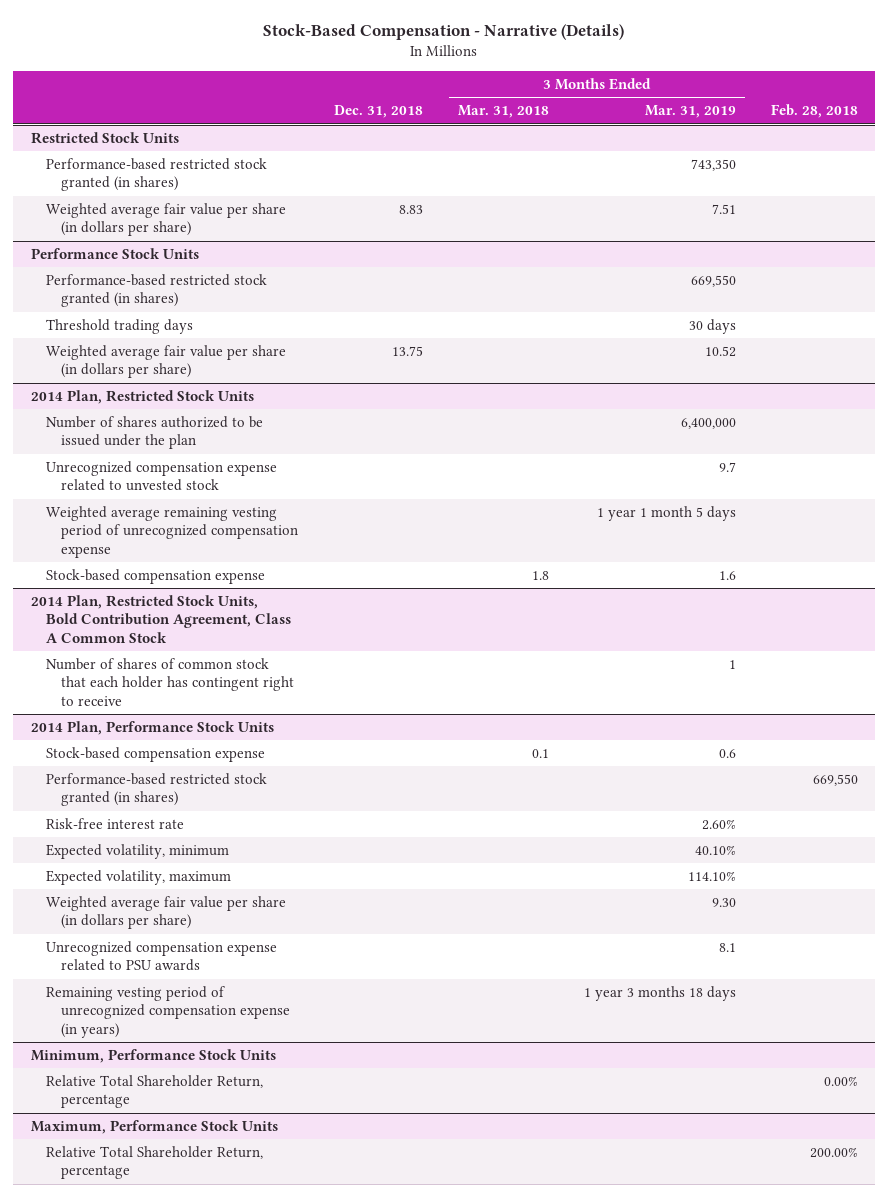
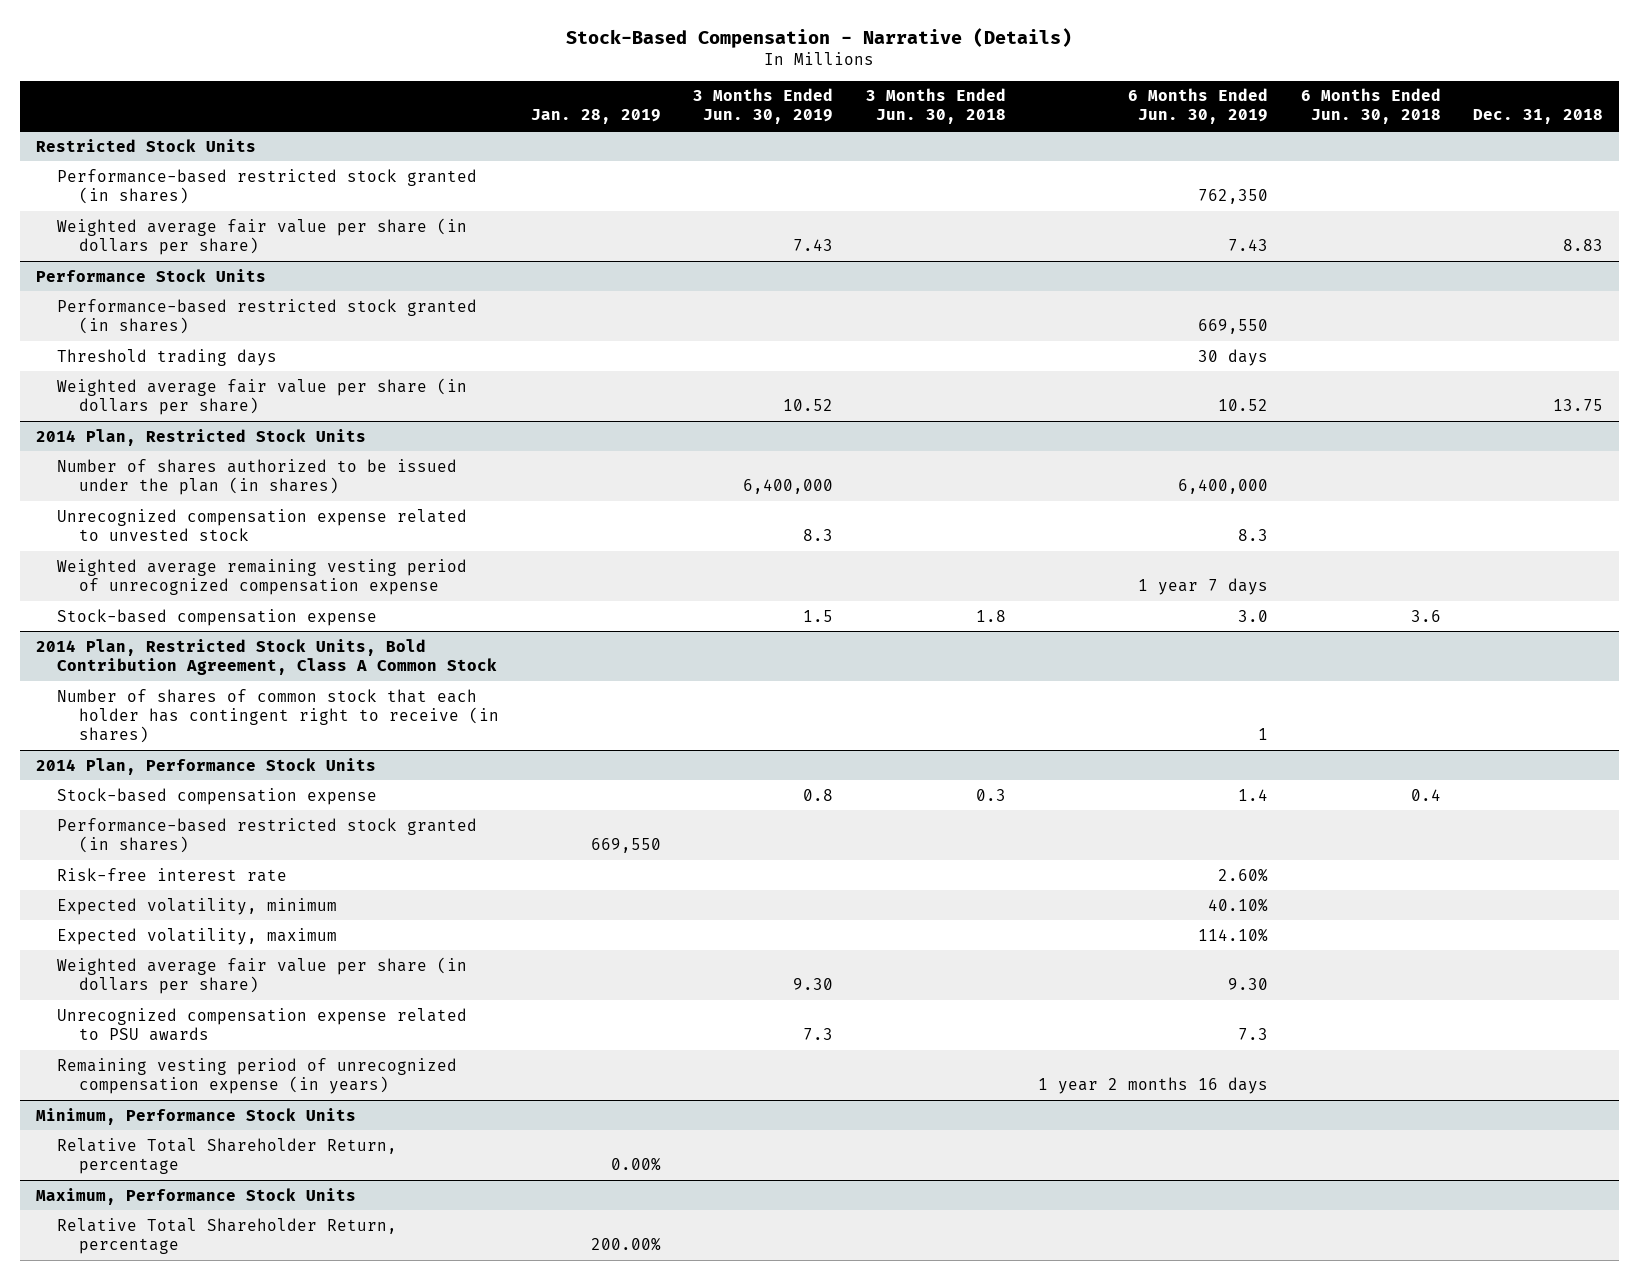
- | Dec. 31, 2018 | 3 Months Ended Mar. 31, 2018 | 3 Months Ended Mar. 31, 2019 | Feb. 28, 2018
+ | Jan. 28, 2019 | 3 Months Ended Jun. 30, 2019 | 3 Months Ended Jun. 30, 2018 | 6 Months Ended Jun. 30, 2019 | 6 Months Ended Jun. 30, 2018 | Dec. 31, 2018
@ 2014 Plan, Restricted Stock Units
- Number of shares authorized to be issued under the plan | | | 6,400,000 |
+ Number of shares authorized to be issued under the plan (in shares) | | 6,400,000 | | 6,400,000 | |
@ 2014 Plan, Restricted Stock Units, Bold Contribution Agreement, Class A Common Stock
- Number of shares of common stock that each holder has contingent right to receive | | | 1 |
+ Number of shares of common stock that each holder has contingent right to receive (in shares) | | | | 1 | |

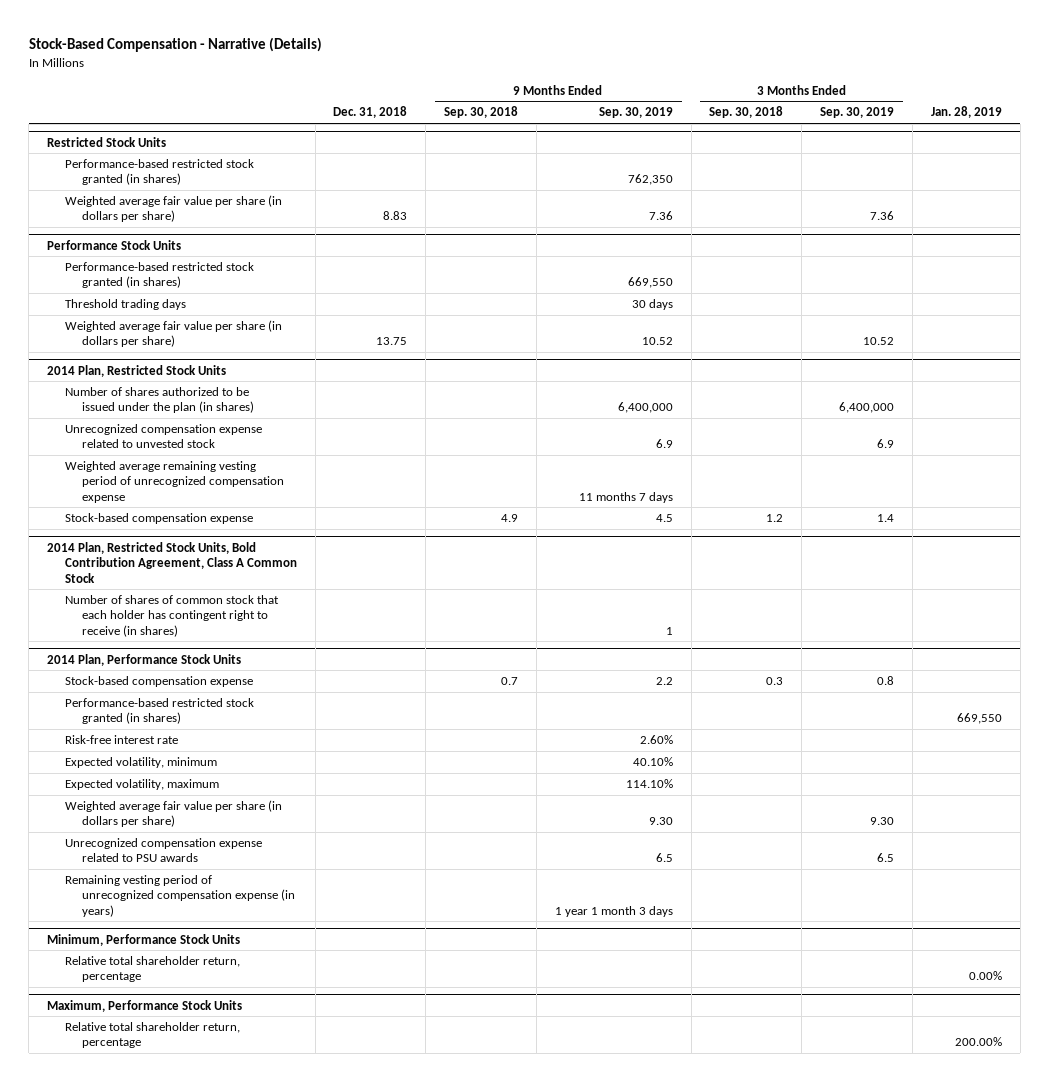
- | Jan. 28, 2019 | 3 Months Ended Jun. 30, 2019 | 3 Months Ended Jun. 30, 2018 | 6 Months Ended Jun. 30, 2019 | 6 Months Ended Jun. 30, 2018 | Dec. 31, 2018
+ | Dec. 31, 2018 | 9 Months Ended Sep. 30, 2018 | 9 Months Ended Sep. 30, 2019 | 3 Months Ended Sep. 30, 2018 | 3 Months Ended Sep. 30, 2019 | Jan. 28, 2019
@ Minimum, Performance Stock Units
- Relative Total Shareholder Return, percentage | 0.00% | | | | |
+ Relative total shareholder return, percentage | | | | | | 0.00%
@ Maximum, Performance Stock Units
- Relative Total Shareholder Return, percentage | 200.00% | | | | |
+ Relative total shareholder return, percentage | | | | | | 200.00%

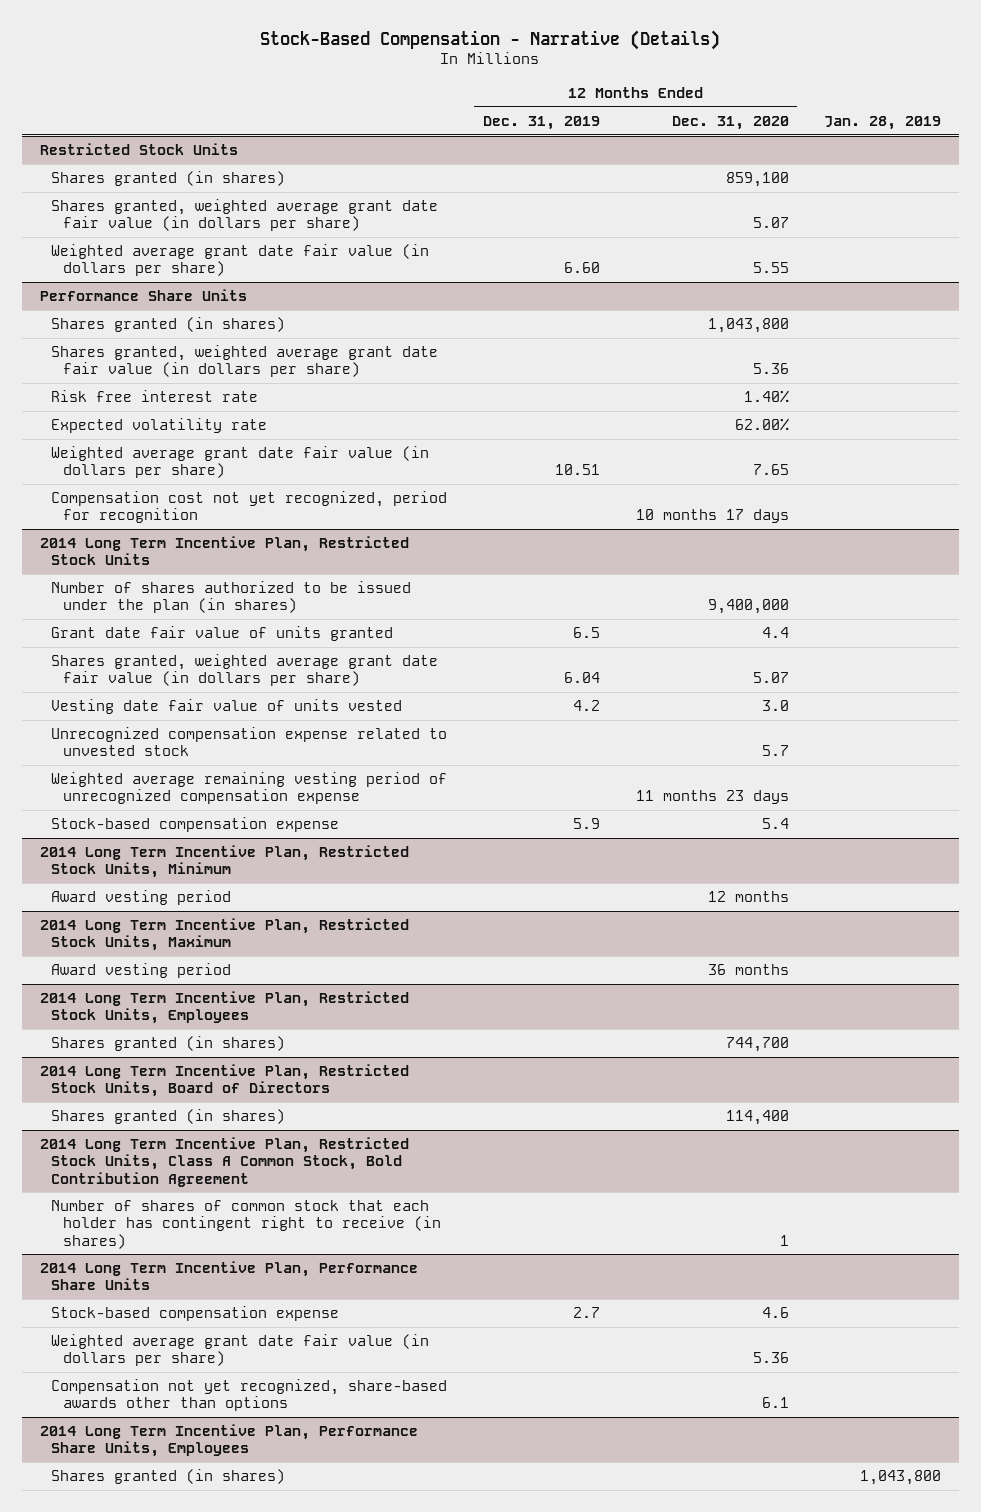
- | Dec. 31, 2018 | 9 Months Ended Sep. 30, 2018 | 9 Months Ended Sep. 30, 2019 | 3 Months Ended Sep. 30, 2018 | 3 Months Ended Sep. 30, 2019 | Jan. 28, 2019
+ | 12 Months Ended Dec. 31, 2019 | 12 Months Ended Dec. 31, 2020 | Jan. 28, 2019
@ Restricted Stock Units
- Performance-based restricted stock granted (in shares) | | | 762,350 | | |
- Weighted average fair value per share (in dollars per share) | 8.83 | | 7.36 | | 7.36 |
- Performance Stock Units
- Performance-based restricted stock granted (in shares) | | | 669,550 | | |
- Threshold trading days | | | 30 days | | |
- Weighted average fair value per share (in dollars per share) | 13.75 | | 10.52 | | 10.52 |
- 2014 Plan, Restricted Stock Units
@ Restricted Stock Units
+ Shares granted (in shares) | | 859,100 |
+ Shares granted, weighted average grant date fair value (in dollars per share) | | 5.07 |
+ Weighted average grant date fair value (in dollars per share) | 6.60 | 5.55 |
+ Performance Share Units
+ Shares granted (in shares) | | 1,043,800 |
+ Shares granted, weighted average grant date fair value (in dollars per share) | | 5.36 |
+ Risk free interest rate | | 1.40% |
+ Expected volatility rate | | 62.00% |
+ Weighted average grant date fair value (in dollars per share) | 10.51 | 7.65 |
+ Compensation cost not yet recognized, period for recognition | | 10 months 17 days |
+ 2014 Long Term Incentive Plan, Restricted Stock Units
+ Grant date fair value of units granted | 6.5 | 4.4 |
+ Shares granted, weighted average grant date fair value (in dollars per share) | 6.04 | 5.07 |
+ Vesting date fair value of units vested | 4.2 | 3.0 |
- 2014 Plan, Restricted Stock Units, Bold Contribution Agreement, Class A Common Stock
+ 2014 Long Term Incentive Plan, Restricted Stock Units, Minimum
+ Award vesting period | | 12 months |
+ 2014 Long Term Incentive Plan, Restricted Stock Units, Maximum
+ Award vesting period | | 36 months |
+ 2014 Long Term Incentive Plan, Restricted Stock Units, Employees
+ Shares granted (in shares) | | 744,700 |
+ 2014 Long Term Incentive Plan, Restricted Stock Units, Board of Directors
+ Shares granted (in shares) | | 114,400 |
+ 2014 Long Term Incentive Plan, Restricted Stock Units, Class A Common Stock, Bold Contribution Agreement
- 2014 Plan, Performance Stock Units
- Stock-based compensation expense | | 0.7 | 2.2 | 0.3 | 0.8 |
- Performance-based restricted stock granted (in shares) | | | | | | 669,550
- Risk-free interest rate | | | 2.60% | | |
- Expected volatility, minimum | | | 40.10% | | |
- Expected volatility, maximum | | | 114.10% | | |
- Weighted average fair value per share (in dollars per share) | | | 9.30 | | 9.30 |
- Unrecognized compensation expense related to PSU awards | | | 6.5 | | 6.5 |
- Remaining vesting period of unrecognized compensation expense (in years) | | | 1 year 1 month 3 days | | |
- Minimum, Performance Stock Units
- Relative total shareholder return, percentage | | | | | | 0.00%
- Maximum, Performance Stock Units
- Relative total shareholder return, percentage | | | | | | 200.00%
+ 2014 Long Term Incentive Plan, Performance Share Units
+ Stock-based compensation expense | 2.7 | 4.6 |
+ Weighted average grant date fair value (in dollars per share) | | 5.36 |
+ Compensation not yet recognized, share-based awards other than options | | 6.1 |
+ 2014 Long Term Incentive Plan, Performance Share Units, Employees
+ Shares granted (in shares) | | | 1,043,800

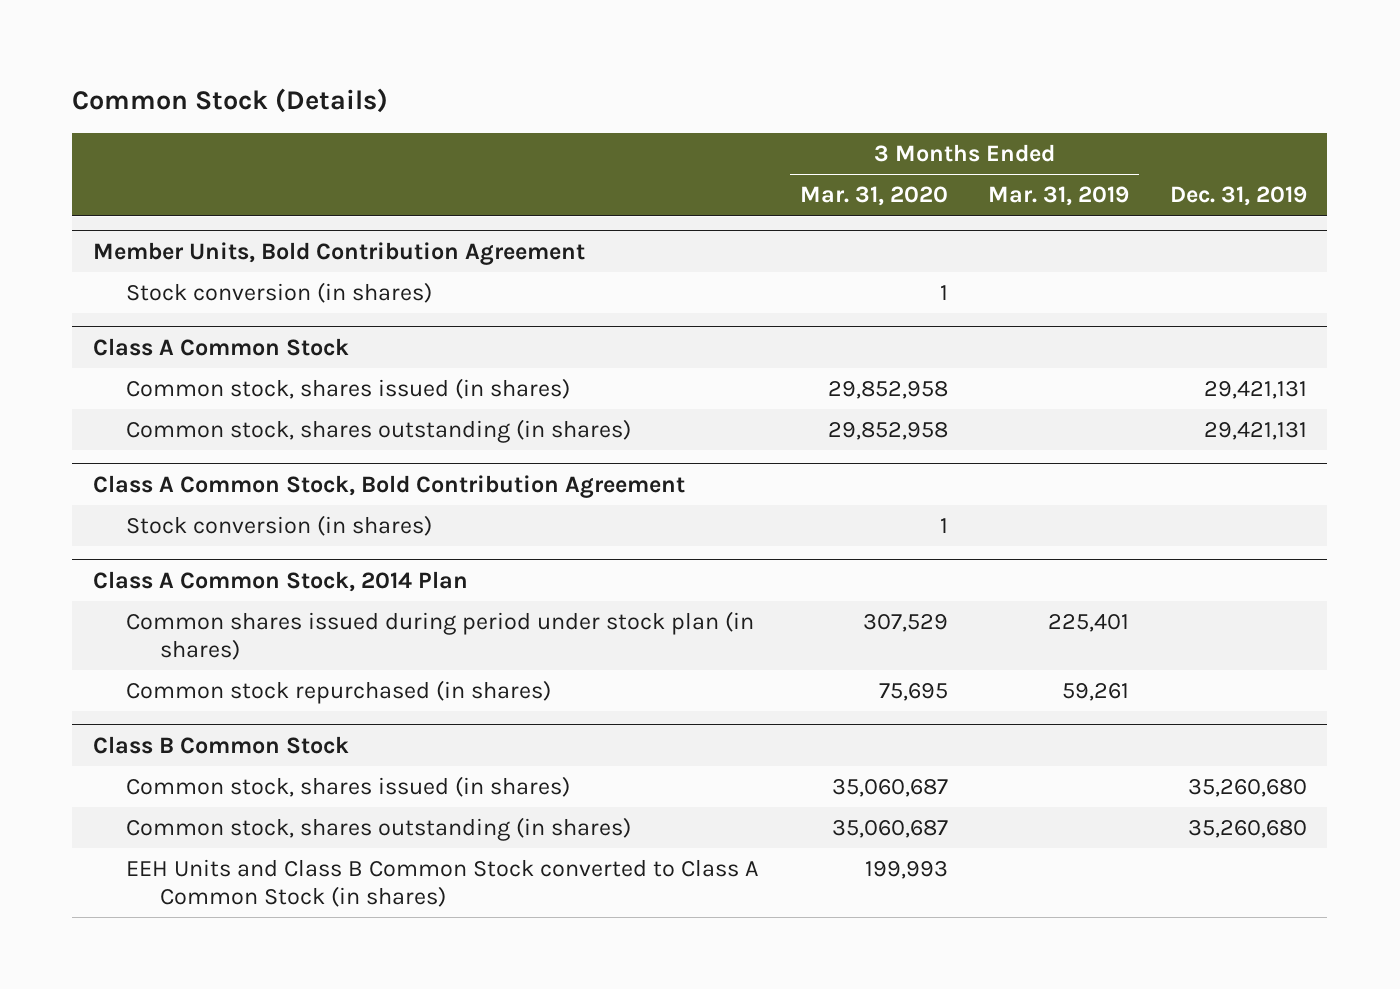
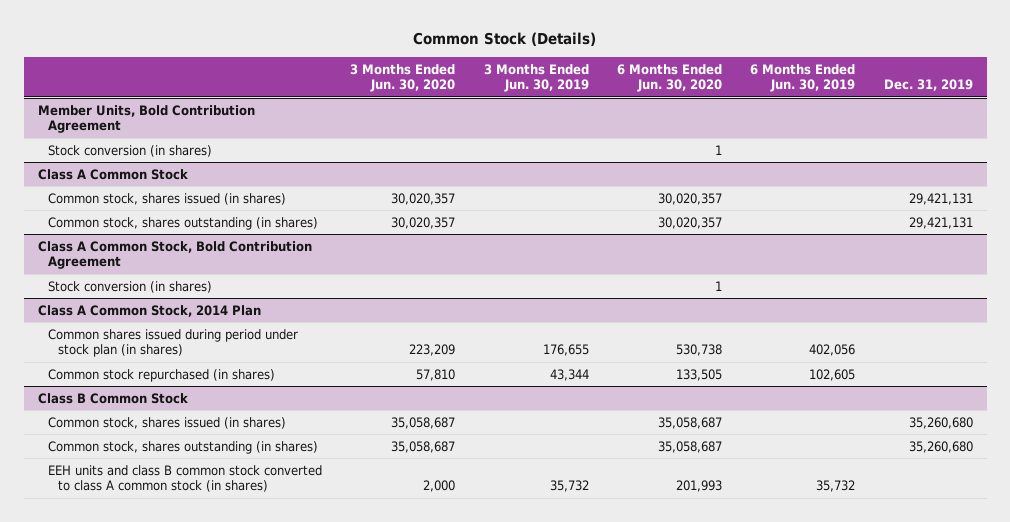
- | 3 Months Ended Mar. 31, 2020 | 3 Months Ended Mar. 31, 2019 | Dec. 31, 2019
+ | 3 Months Ended Jun. 30, 2020 | 3 Months Ended Jun. 30, 2019 | 6 Months Ended Jun. 30, 2020 | 6 Months Ended Jun. 30, 2019 | Dec. 31, 2019
@ Class B Common Stock
- EEH Units and Class B Common Stock converted to Class A Common Stock (in shares) | 199,993 | |
+ EEH units and class B common stock converted to class A common stock (in shares) | 2,000 | 35,732 | 201,993 | 35,732 |

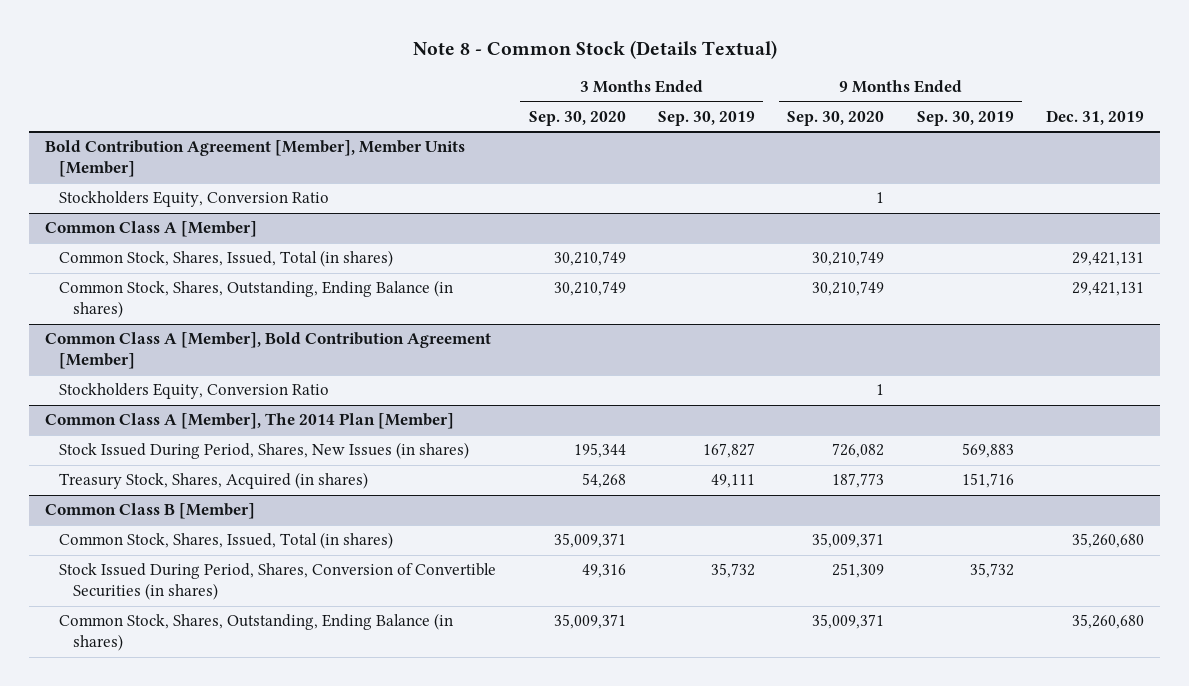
- Common Stock (Details)
+ Note 8 - Common Stock (Details Textual)
- | 3 Months Ended Jun. 30, 2020 | 3 Months Ended Jun. 30, 2019 | 6 Months Ended Jun. 30, 2020 | 6 Months Ended Jun. 30, 2019 | Dec. 31, 2019
+ | 3 Months Ended Sep. 30, 2020 | 3 Months Ended Sep. 30, 2019 | 9 Months Ended Sep. 30, 2020 | 9 Months Ended Sep. 30, 2019 | Dec. 31, 2019
- Member Units, Bold Contribution Agreement
- Stock conversion (in shares) | | | 1 | |
- Class A Common Stock
- Common stock, shares issued (in shares) | 30,020,357 | | 30,020,357 | | 29,421,131
- Common stock, shares outstanding (in shares) | 30,020,357 | | 30,020,357 | | 29,421,131
- Class A Common Stock, Bold Contribution Agreement
- Stock conversion (in shares) | | | 1 | |
- Class A Common Stock, 2014 Plan
- Common shares issued during period under stock plan (in shares) | 223,209 | 176,655 | 530,738 | 402,056 |
- Common stock repurchased (in shares) | 57,810 | 43,344 | 133,505 | 102,605 |
- Class B Common Stock
- Common stock, shares issued (in shares) | 35,058,687 | | 35,058,687 | | 35,260,680
- Common stock, shares outstanding (in shares) | 35,058,687 | | 35,058,687 | | 35,260,680
- EEH units and class B common stock converted to class A common stock (in shares) | 2,000 | 35,732 | 201,993 | 35,732 |
+ Bold Contribution Agreement [Member], Member Units [Member]
+ Stockholders Equity, Conversion Ratio | | | 1 | |
+ Common Class A [Member]
+ Common Stock, Shares, Issued, Total (in shares) | 30,210,749 | | 30,210,749 | | 29,421,131
+ Common Stock, Shares, Outstanding, Ending Balance (in shares) | 30,210,749 | | 30,210,749 | | 29,421,131
+ Common Class A [Member], Bold Contribution Agreement [Member]
+ Stockholders Equity, Conversion Ratio | | | 1 | |
+ Common Class A [Member], The 2014 Plan [Member]
+ Stock Issued During Period, Shares, New Issues (in shares) | 195,344 | 167,827 | 726,082 | 569,883 |
+ Treasury Stock, Shares, Acquired (in shares) | 54,268 | 49,111 | 187,773 | 151,716 |
+ Common Class B [Member]
+ Common Stock, Shares, Issued, Total (in shares) | 35,009,371 | | 35,009,371 | | 35,260,680
+ Stock Issued During Period, Shares, Conversion of Convertible Securities (in shares) | 49,316 | 35,732 | 251,309 | 35,732 |
+ Common Stock, Shares, Outstanding, Ending Balance (in shares) | 35,009,371 | | 35,009,371 | | 35,260,680

